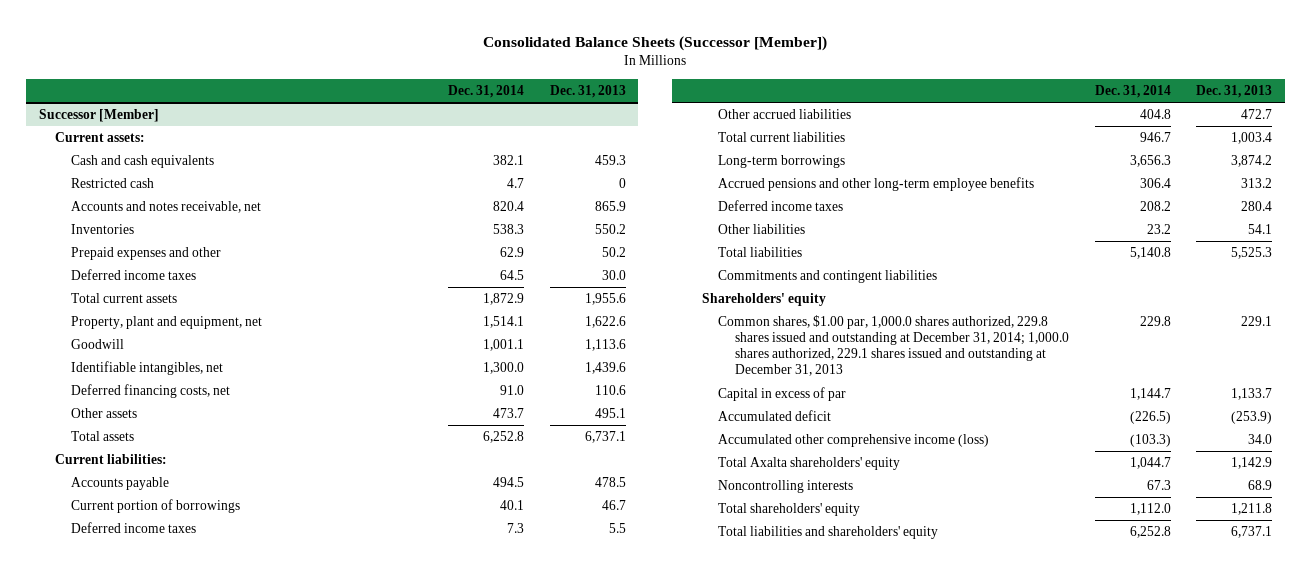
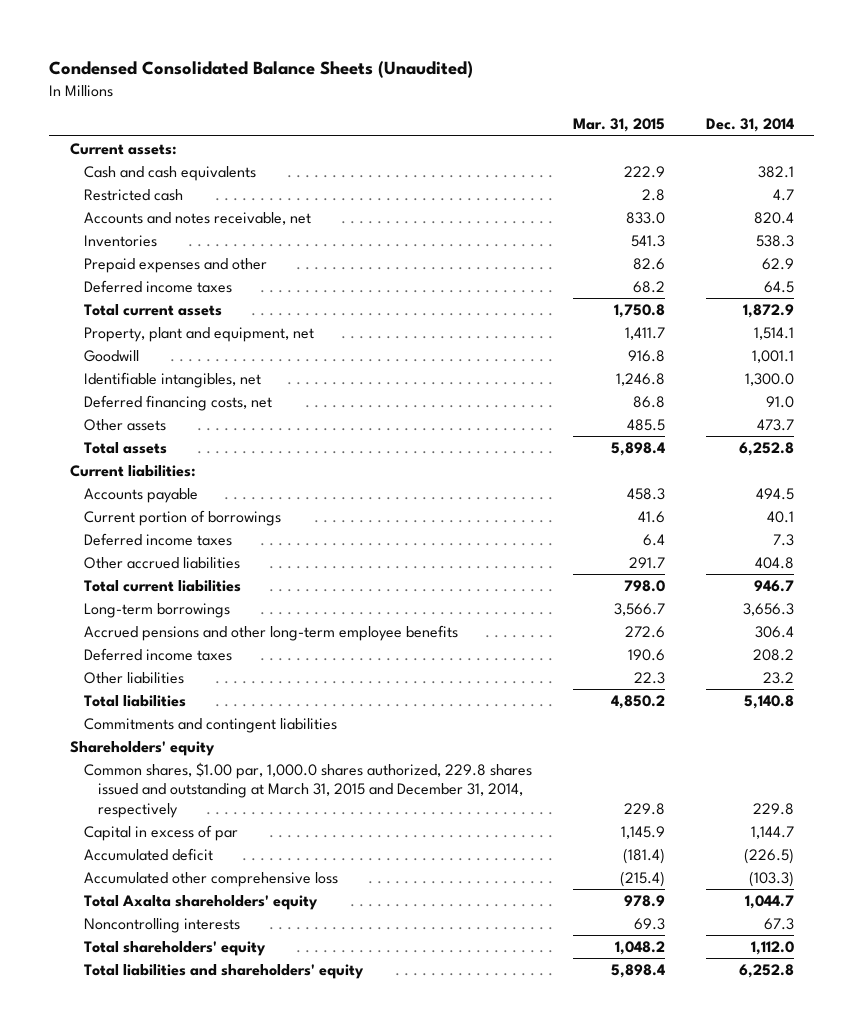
- Consolidated Balance Sheets (Successor [Member])
+ Condensed Consolidated Balance Sheets (Unaudited)
- | Dec. 31, 2014 | Dec. 31, 2013
+ | Mar. 31, 2015 | Dec. 31, 2014
- Successor [Member]
- Common shares, $1.00 par, 1,000.0 shares authorized, 229.8 shares issued and outstanding at December 31, 2014; 1,000.0 shares authorized, 229.1 shares issued and outstanding at December 31, 2013 | 229.8 | 229.1
+ Common shares, $1.00 par, 1,000.0 shares authorized, 229.8 shares issued and outstanding at March 31, 2015 and December 31, 2014, respectively | 229.8 | 229.8
- Accumulated other comprehensive income (loss) | (103.3) | 34.0
+ Accumulated other comprehensive loss | (215.4) | (103.3)

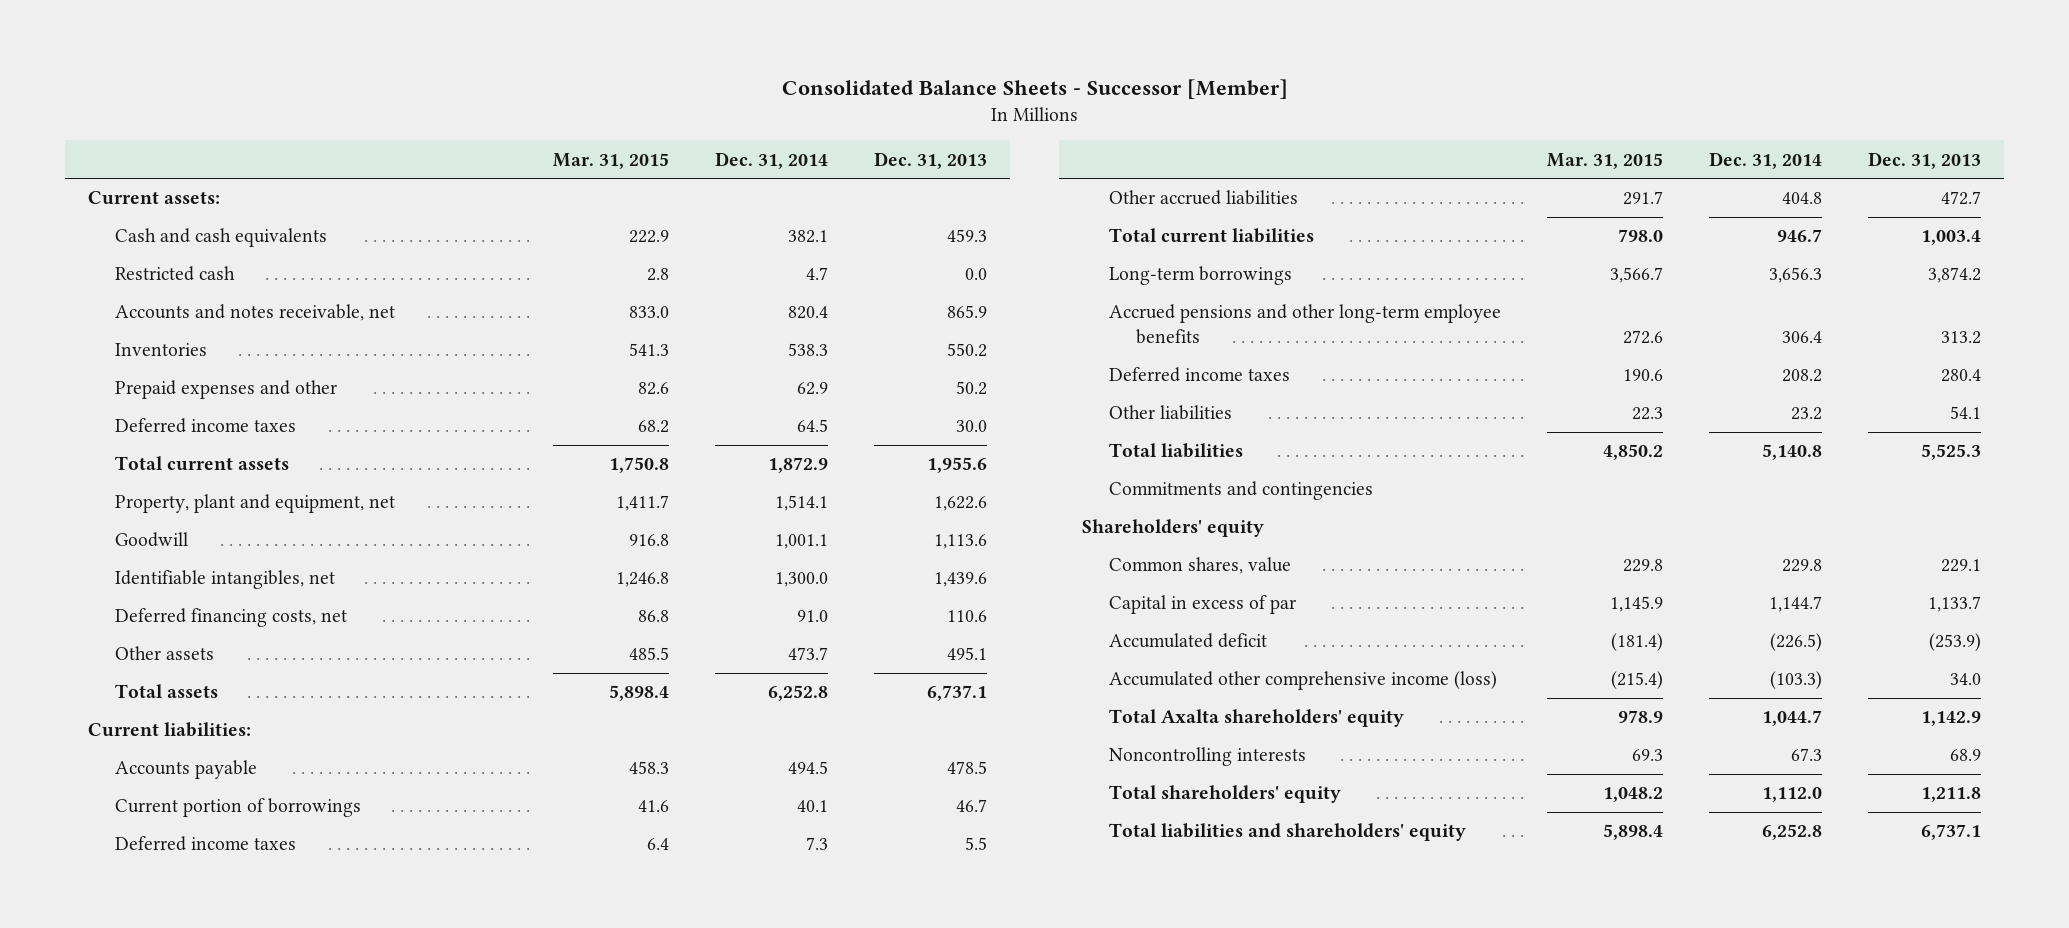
- Condensed Consolidated Balance Sheets (Unaudited)
+ Consolidated Balance Sheets - Successor [Member]
- | Mar. 31, 2015 | Dec. 31, 2014
+ | Mar. 31, 2015 | Dec. 31, 2014 | Dec. 31, 2013
- Commitments and contingent liabilities
+ Commitments and contingencies
- Common shares, $1.00 par, 1,000.0 shares authorized, 229.8 shares issued and outstanding at March 31, 2015 and December 31, 2014, respectively | 229.8 | 229.8
+ Common shares, value | 229.8 | 229.8 | 229.1
- Accumulated other comprehensive loss | (215.4) | (103.3)
+ Accumulated other comprehensive income (loss) | (215.4) | (103.3) | 34.0

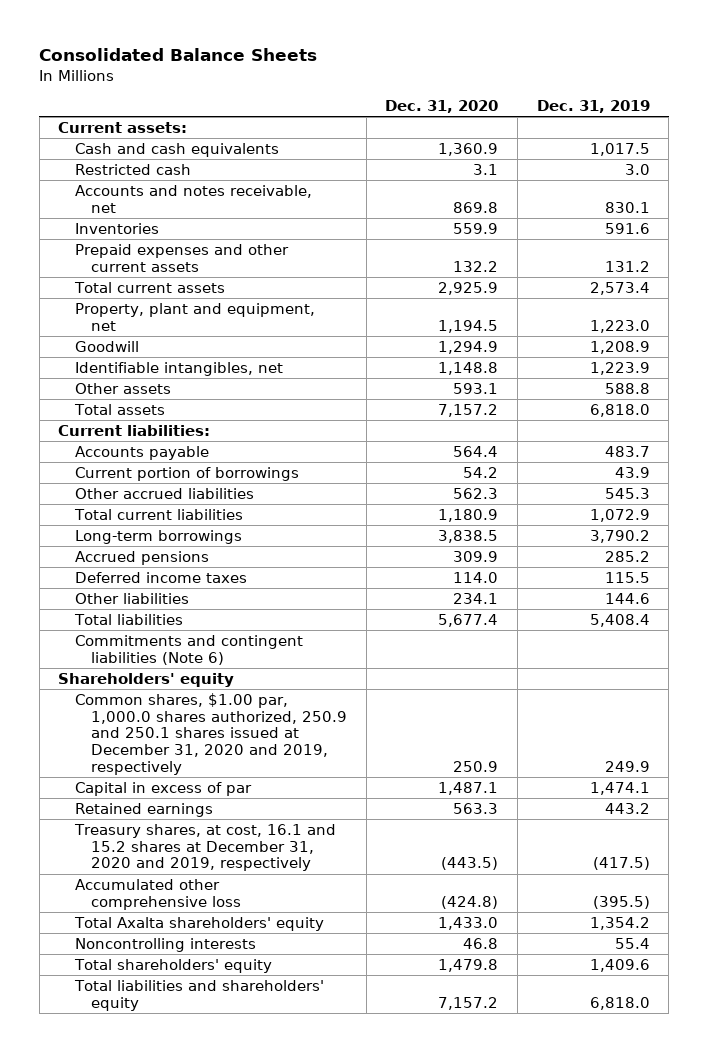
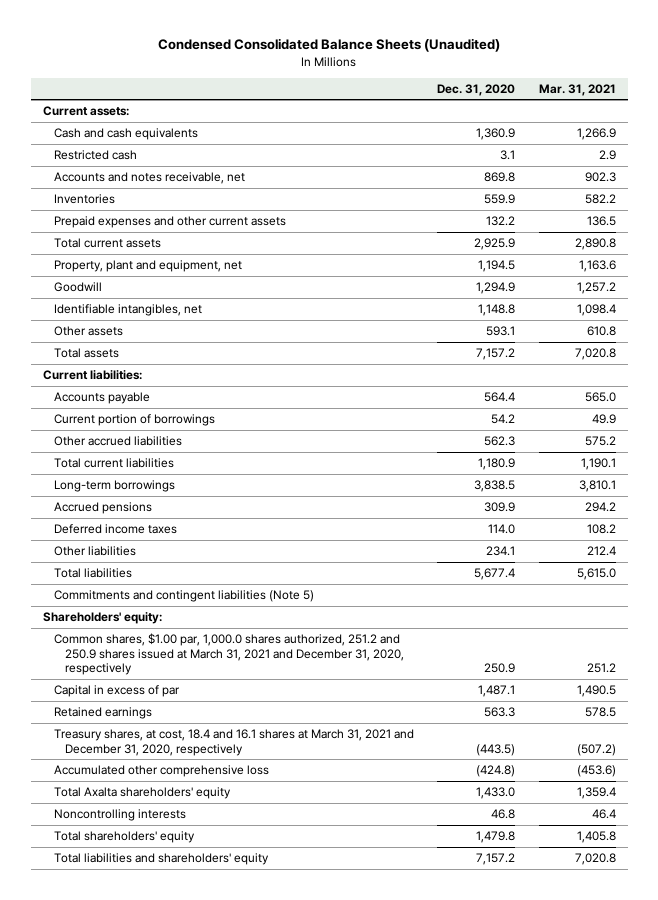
- Consolidated Balance Sheets
+ Condensed Consolidated Balance Sheets (Unaudited)
- | Dec. 31, 2020 | Dec. 31, 2019
+ | Dec. 31, 2020 | Mar. 31, 2021
- Commitments and contingent liabilities (Note 6)
- Shareholders' equity
- Common shares, $1.00 par, 1,000.0 shares authorized, 250.9 and 250.1 shares issued at December 31, 2020 and 2019, respectively | 250.9 | 249.9
+ Commitments and contingent liabilities (Note 5)
+ Shareholders' equity:
+ Common shares, $1.00 par, 1,000.0 shares authorized, 251.2 and 250.9 shares issued at March 31, 2021 and December 31, 2020, respectively | 250.9 | 251.2
- Treasury shares, at cost, 16.1 and 15.2 shares at December 31, 2020 and 2019, respectively | (443.5) | (417.5)
+ Treasury shares, at cost, 18.4 and 16.1 shares at March 31, 2021 and December 31, 2020, respectively | (443.5) | (507.2)

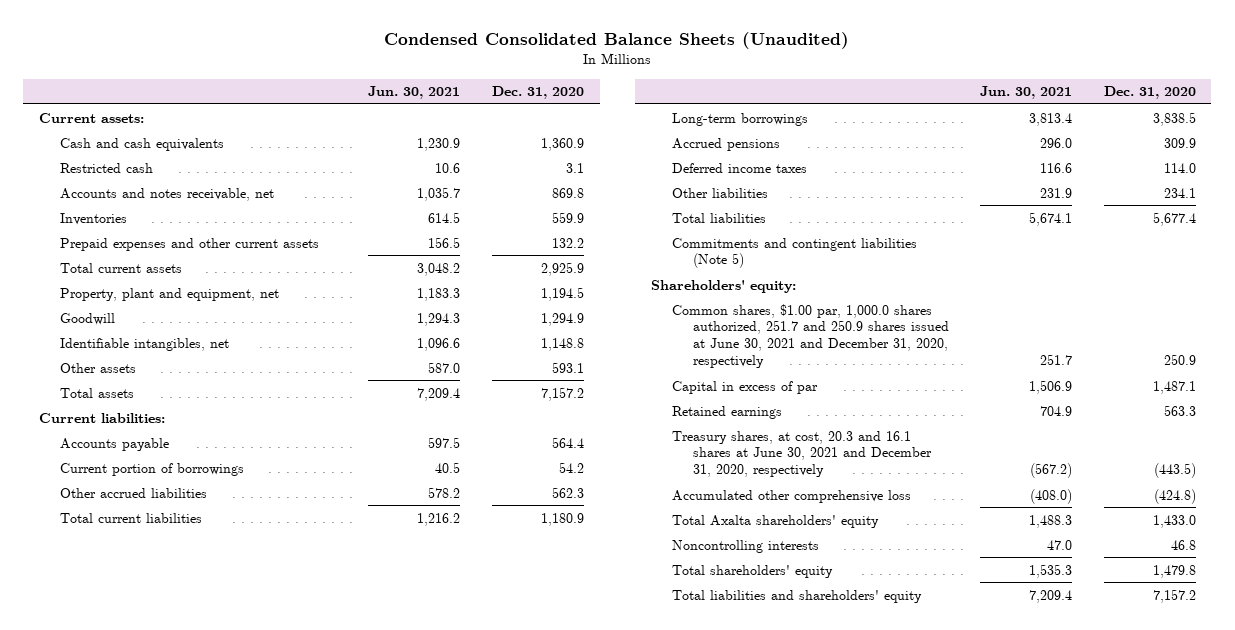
- | Dec. 31, 2020 | Mar. 31, 2021
+ | Jun. 30, 2021 | Dec. 31, 2020
- Common shares, $1.00 par, 1,000.0 shares authorized, 251.2 and 250.9 shares issued at March 31, 2021 and December 31, 2020, respectively | 250.9 | 251.2
+ Common shares, $1.00 par, 1,000.0 shares authorized, 251.7 and 250.9 shares issued at June 30, 2021 and December 31, 2020, respectively | 251.7 | 250.9
- Treasury shares, at cost, 18.4 and 16.1 shares at March 31, 2021 and December 31, 2020, respectively | (443.5) | (507.2)
+ Treasury shares, at cost, 20.3 and 16.1 shares at June 30, 2021 and December 31, 2020, respectively | (567.2) | (443.5)

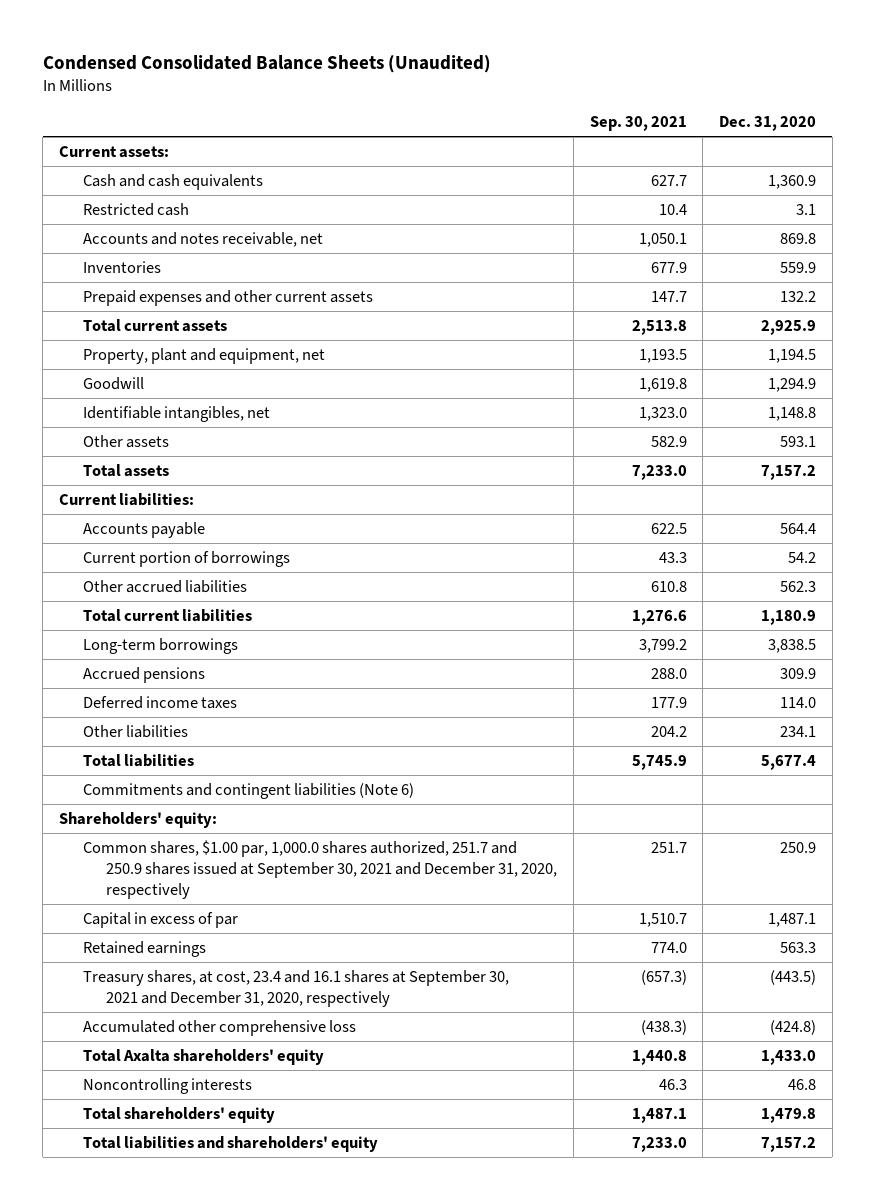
- | Jun. 30, 2021 | Dec. 31, 2020
+ | Sep. 30, 2021 | Dec. 31, 2020
- Commitments and contingent liabilities (Note 5)
+ Commitments and contingent liabilities (Note 6)
- Common shares, $1.00 par, 1,000.0 shares authorized, 251.7 and 250.9 shares issued at June 30, 2021 and December 31, 2020, respectively | 251.7 | 250.9
+ Common shares, $1.00 par, 1,000.0 shares authorized, 251.7 and 250.9 shares issued at September 30, 2021 and December 31, 2020, respectively | 251.7 | 250.9
- Treasury shares, at cost, 20.3 and 16.1 shares at June 30, 2021 and December 31, 2020, respectively | (567.2) | (443.5)
+ Treasury shares, at cost, 23.4 and 16.1 shares at September 30, 2021 and December 31, 2020, respectively | (657.3) | (443.5)

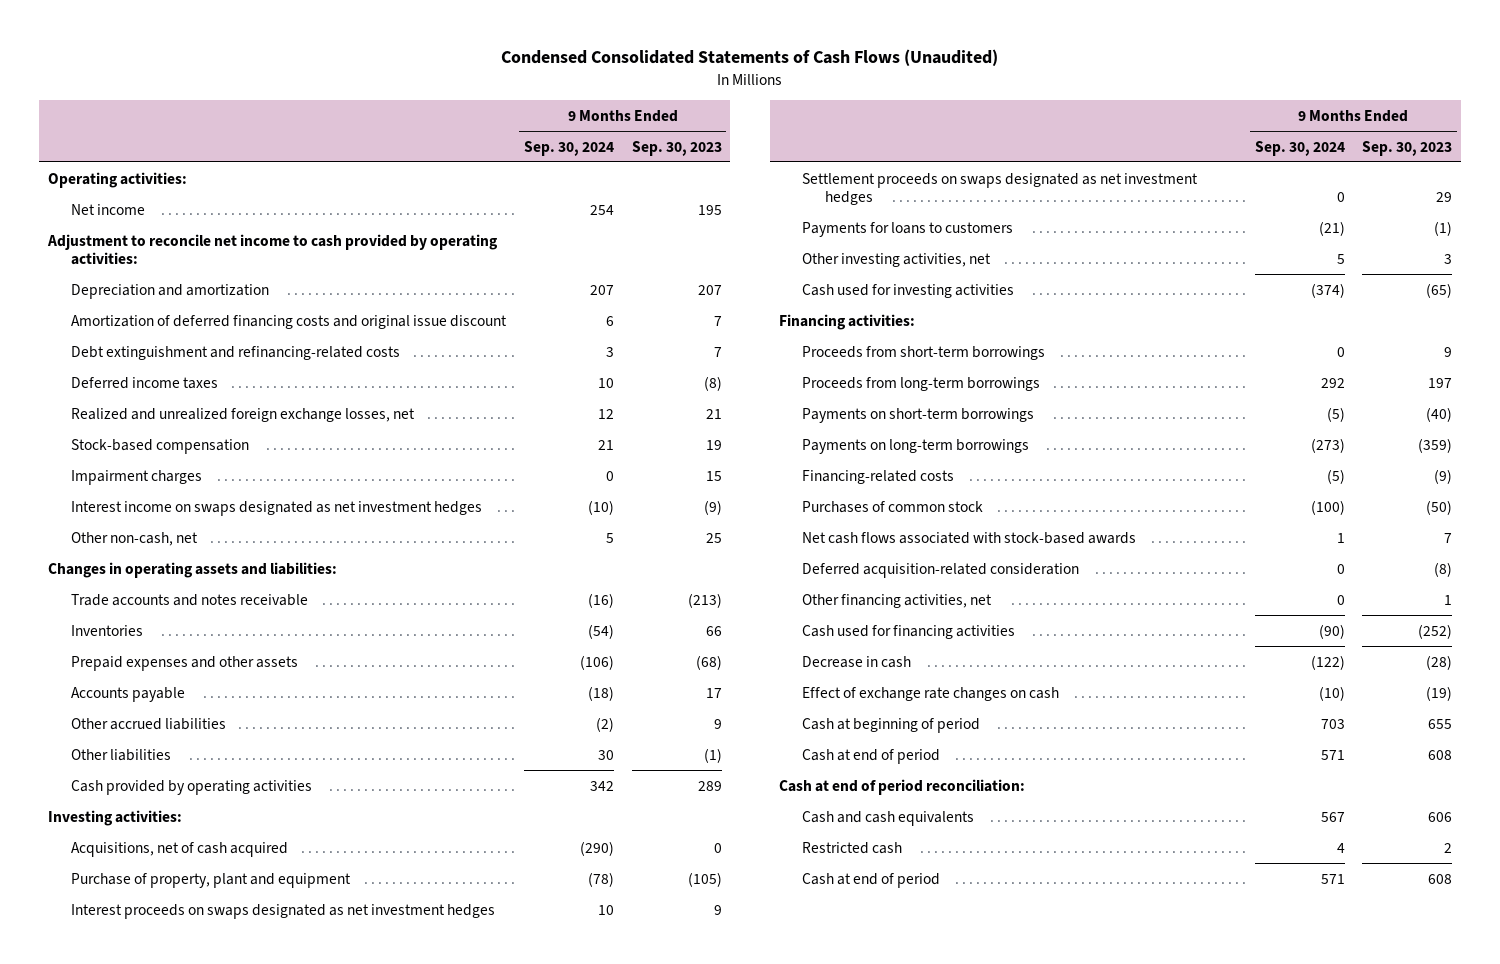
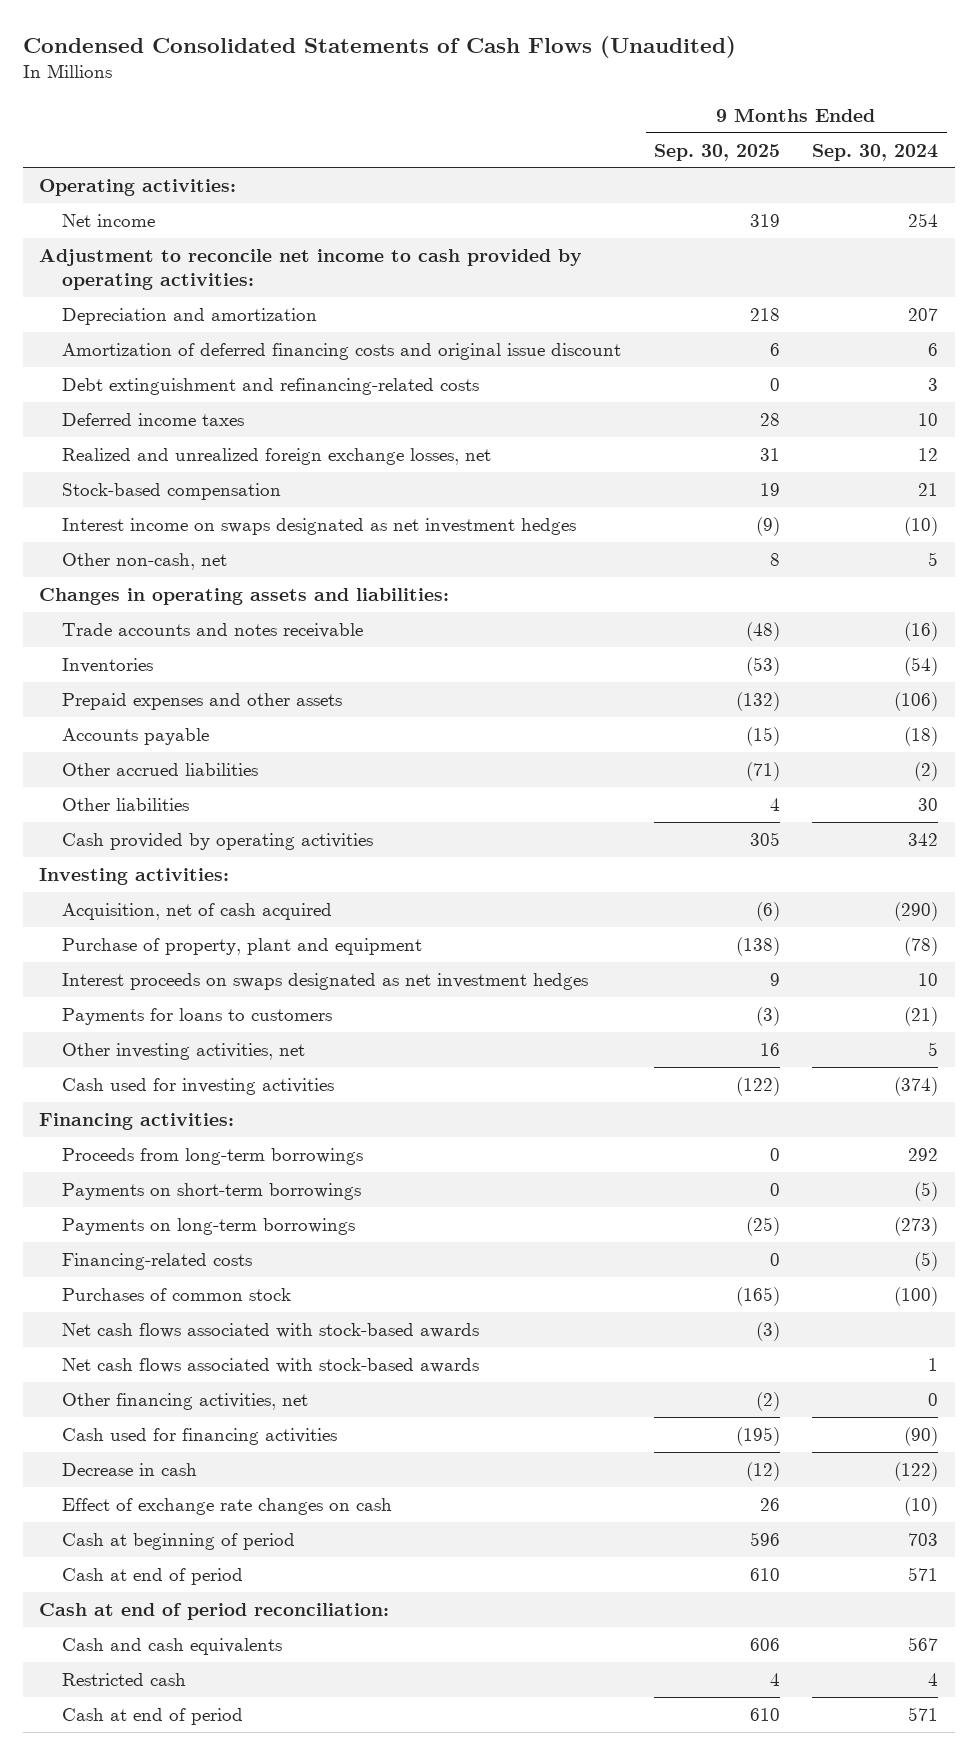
- | 9 Months Ended Sep. 30, 2024 | 9 Months Ended Sep. 30, 2023
+ | 9 Months Ended Sep. 30, 2025 | 9 Months Ended Sep. 30, 2024
- Impairment charges | 0 | 15
- Acquisitions, net of cash acquired | (290) | 0
+ Acquisition, net of cash acquired | (6) | (290)
- Settlement proceeds on swaps designated as net investment hedges | 0 | 29
- Proceeds from short-term borrowings | 0 | 9
+ Net cash flows associated with stock-based awards | (3) |
- Deferred acquisition-related consideration | 0 | (8)

